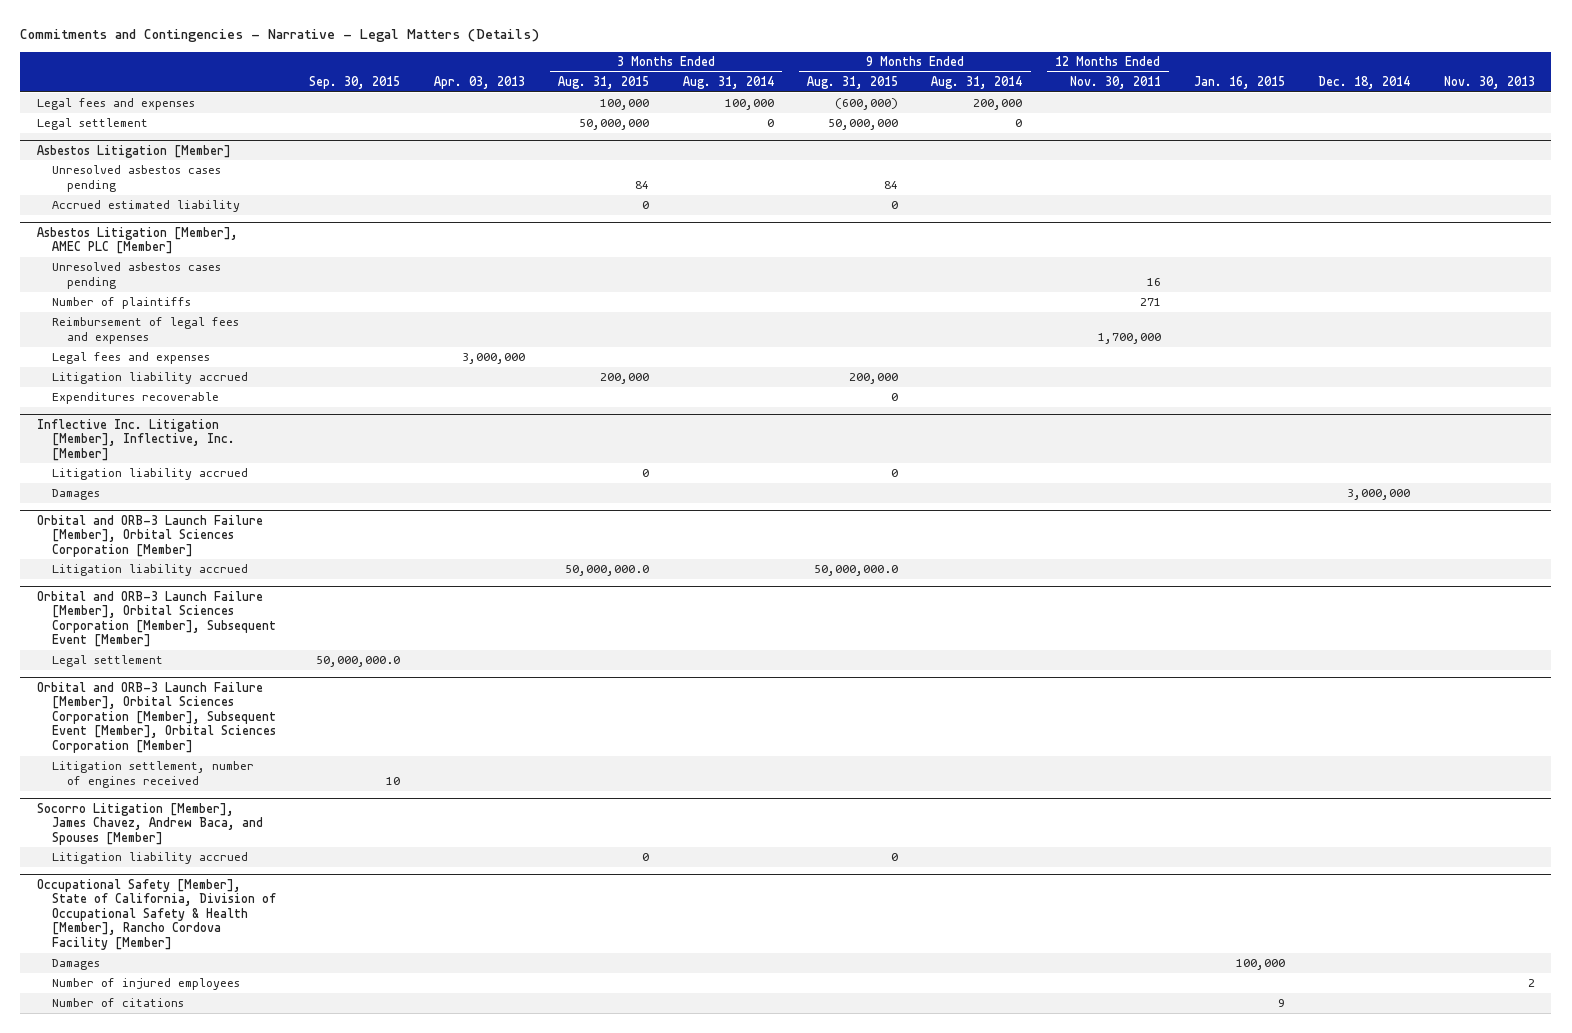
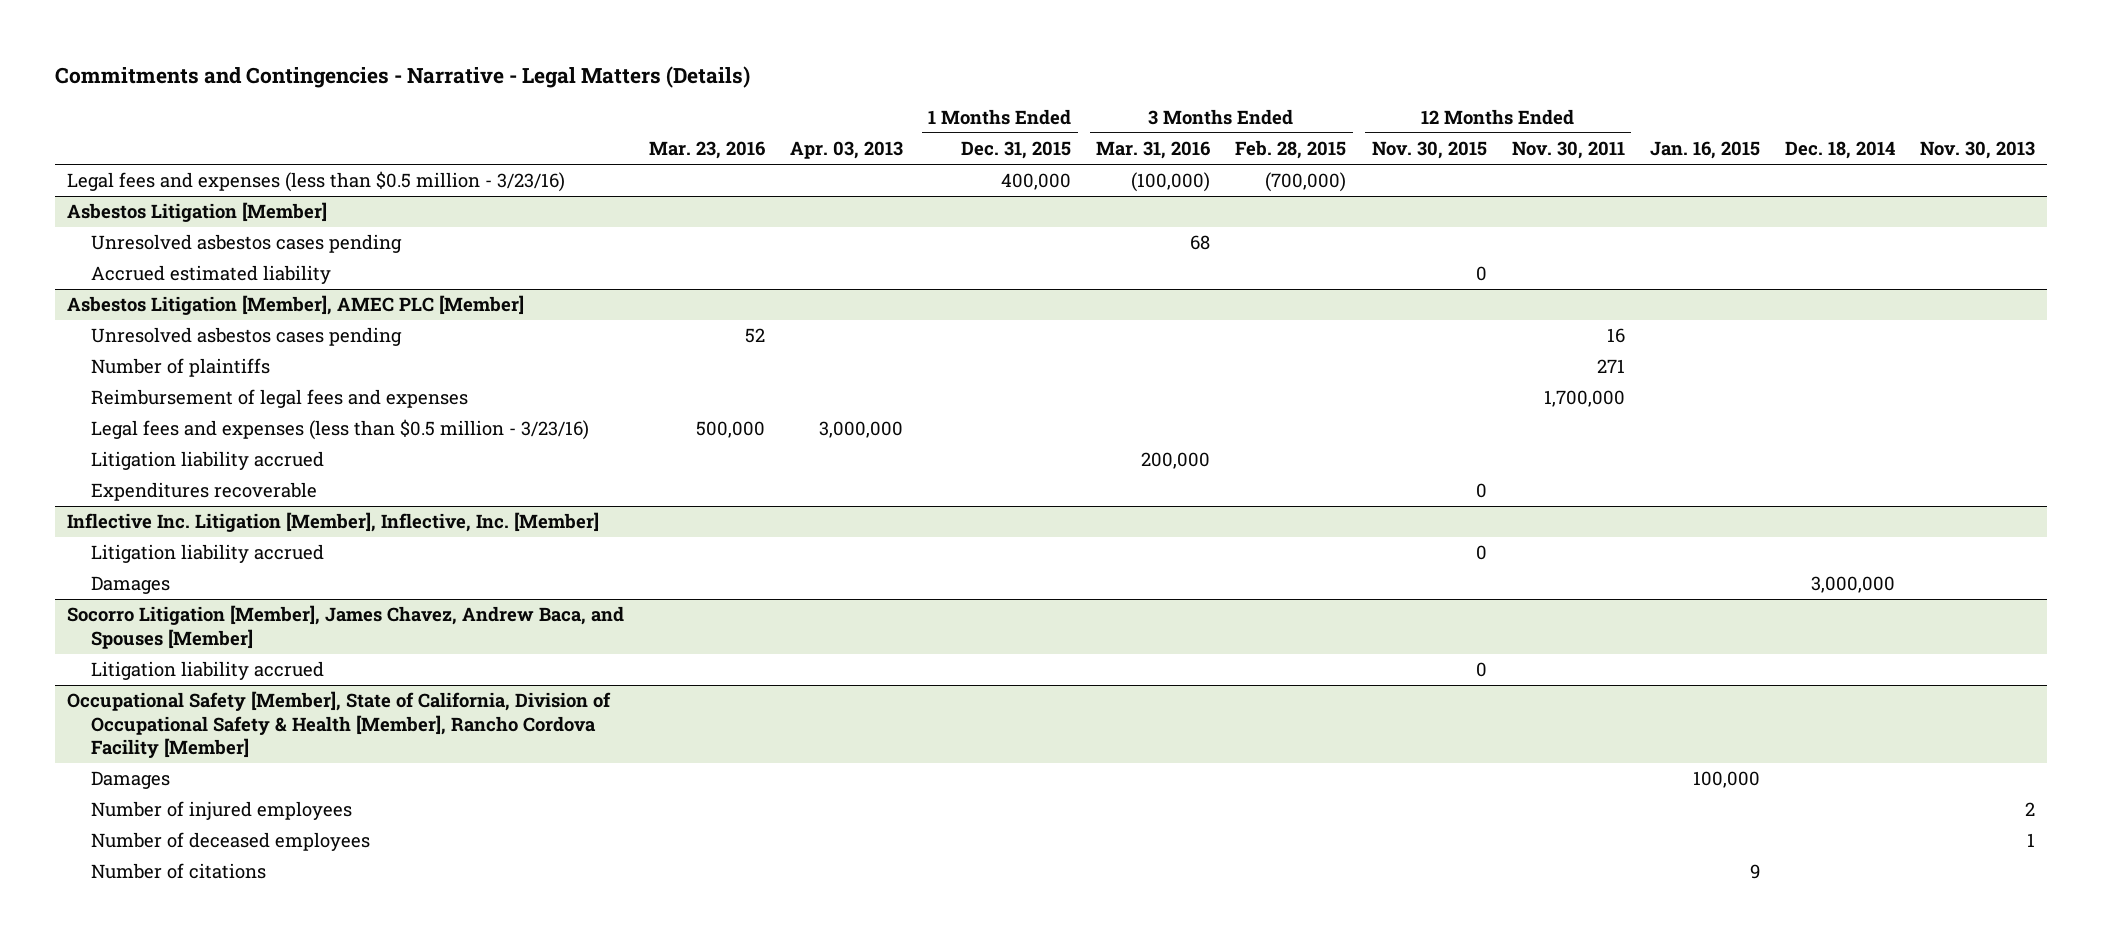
- | Sep. 30, 2015 | Apr. 03, 2013 | 3 Months Ended Aug. 31, 2015 | 3 Months Ended Aug. 31, 2014 | 9 Months Ended Aug. 31, 2015 | 9 Months Ended Aug. 31, 2014 | 12 Months Ended Nov. 30, 2011 | Jan. 16, 2015 | Dec. 18, 2014 | Nov. 30, 2013
+ | Mar. 23, 2016 | Apr. 03, 2013 | 1 Months Ended Dec. 31, 2015 | 3 Months Ended Mar. 31, 2016 | 3 Months Ended Feb. 28, 2015 | 12 Months Ended Nov. 30, 2015 | 12 Months Ended Nov. 30, 2011 | Jan. 16, 2015 | Dec. 18, 2014 | Nov. 30, 2013
- Legal fees and expenses | | | 100,000 | 100,000 | (600,000) | 200,000 | | | |
- Legal settlement | | | 50,000,000 | 0 | 50,000,000 | 0 | | | |
+ Legal fees and expenses (less than $0.5 million - 3/23/16) | | | 400,000 | (100,000) | (700,000) | | | | |
@ Asbestos Litigation [Member], AMEC PLC [Member]
- Legal fees and expenses | | 3,000,000 | | | | | | | |
+ Legal fees and expenses (less than $0.5 million - 3/23/16) | 500,000 | 3,000,000 | | | | | | | |
- Orbital and ORB-3 Launch Failure [Member], Orbital Sciences Corporation [Member]
- Litigation liability accrued | | | 50,000,000.0 | | 50,000,000.0 | | | | |
- Orbital and ORB-3 Launch Failure [Member], Orbital Sciences Corporation [Member], Subsequent Event [Member]
- Legal settlement | 50,000,000.0 | | | | | | | | |
- Orbital and ORB-3 Launch Failure [Member], Orbital Sciences Corporation [Member], Subsequent Event [Member], Orbital Sciences Corporation [Member]
- Litigation settlement, number of engines received | 10 | | | | | | | | |
@ Occupational Safety [Member], State of California, Division of Occupational Safety & Health [Member], Rancho Cordova Facility [Member]
+ Number of deceased employees | | | | | | | | | | 1

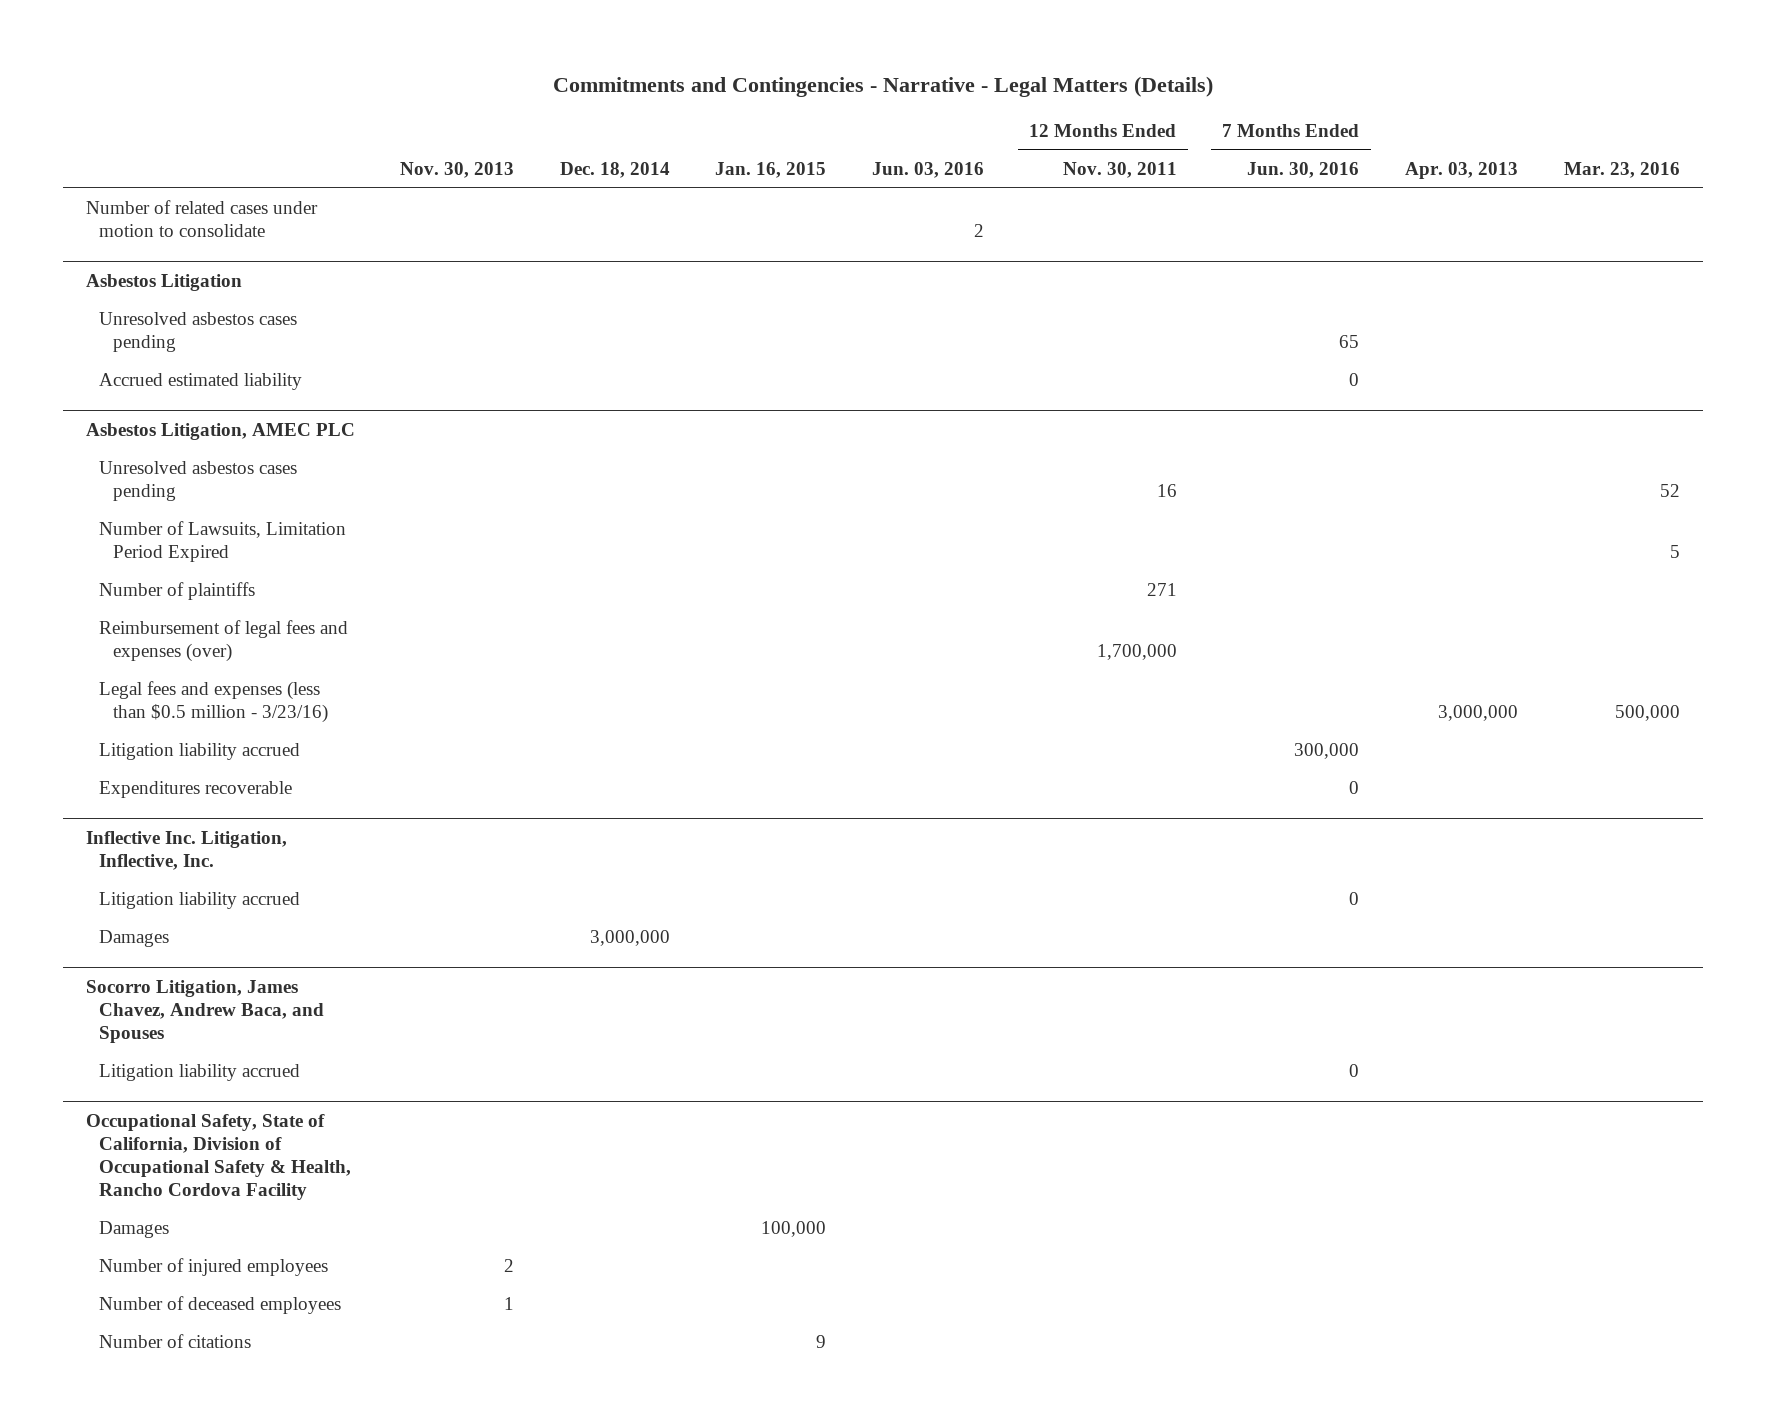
- | Mar. 23, 2016 | Apr. 03, 2013 | 1 Months Ended Dec. 31, 2015 | 3 Months Ended Mar. 31, 2016 | 3 Months Ended Feb. 28, 2015 | 12 Months Ended Nov. 30, 2015 | 12 Months Ended Nov. 30, 2011 | Jan. 16, 2015 | Dec. 18, 2014 | Nov. 30, 2013
+ | Nov. 30, 2013 | Dec. 18, 2014 | Jan. 16, 2015 | Jun. 03, 2016 | 12 Months Ended Nov. 30, 2011 | 7 Months Ended Jun. 30, 2016 | Apr. 03, 2013 | Mar. 23, 2016
- Legal fees and expenses (less than $0.5 million - 3/23/16) | | | 400,000 | (100,000) | (700,000) | | | | |
- Asbestos Litigation [Member]
+ Number of related cases under motion to consolidate | | | | 2 | | | |
+ Asbestos Litigation
- Asbestos Litigation [Member], AMEC PLC [Member]
+ Asbestos Litigation, AMEC PLC
+ Number of Lawsuits, Limitation Period Expired | | | | | | | | 5
- Reimbursement of legal fees and expenses | | | | | | | 1,700,000 | | |
+ Reimbursement of legal fees and expenses (over) | | | | | 1,700,000 | | |
- Inflective Inc. Litigation [Member], Inflective, Inc. [Member]
+ Inflective Inc. Litigation, Inflective, Inc.
- Socorro Litigation [Member], James Chavez, Andrew Baca, and Spouses [Member]
+ Socorro Litigation, James Chavez, Andrew Baca, and Spouses
- Occupational Safety [Member], State of California, Division of Occupational Safety & Health [Member], Rancho Cordova Facility [Member]
+ Occupational Safety, State of California, Division of Occupational Safety & Health, Rancho Cordova Facility

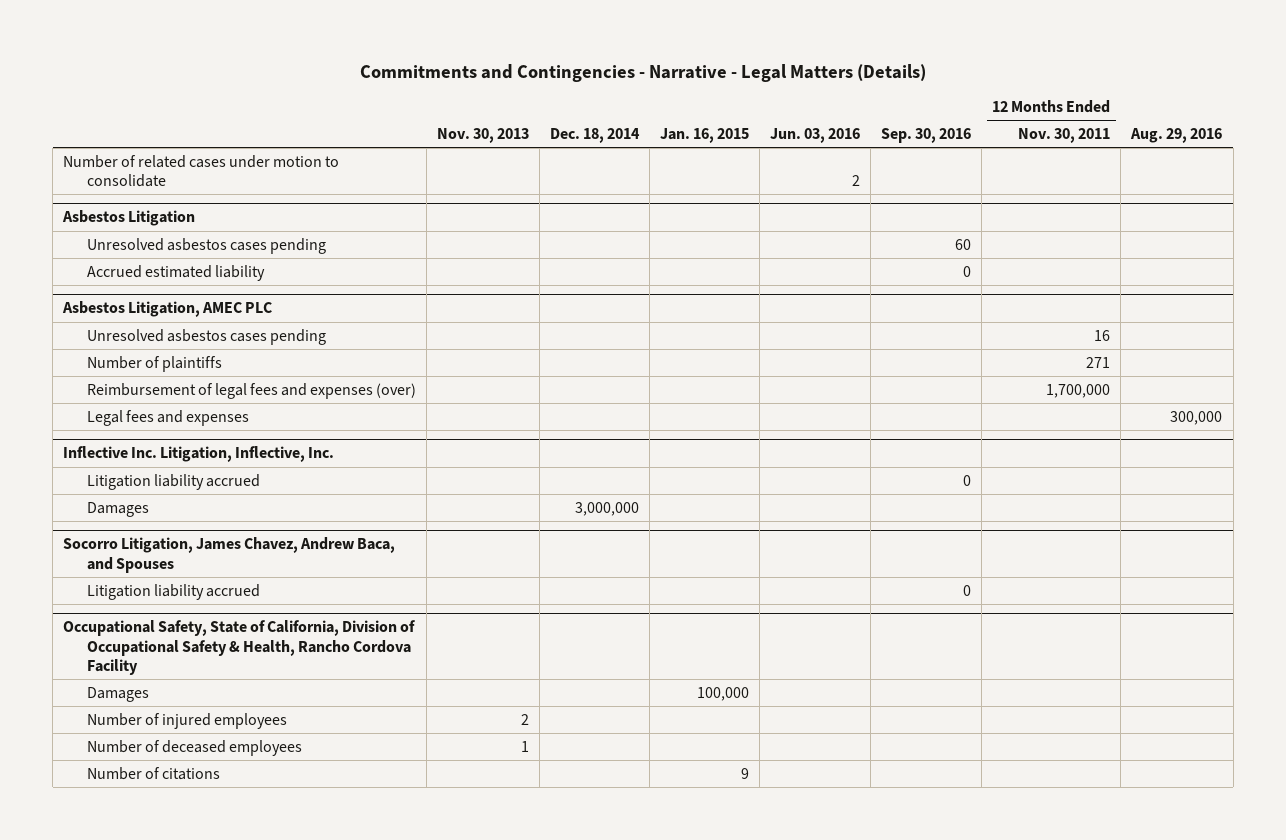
- | Nov. 30, 2013 | Dec. 18, 2014 | Jan. 16, 2015 | Jun. 03, 2016 | 12 Months Ended Nov. 30, 2011 | 7 Months Ended Jun. 30, 2016 | Apr. 03, 2013 | Mar. 23, 2016
+ | Nov. 30, 2013 | Dec. 18, 2014 | Jan. 16, 2015 | Jun. 03, 2016 | Sep. 30, 2016 | 12 Months Ended Nov. 30, 2011 | Aug. 29, 2016
@ Asbestos Litigation, AMEC PLC
- Number of Lawsuits, Limitation Period Expired | | | | | | | | 5
- Legal fees and expenses (less than $0.5 million - 3/23/16) | | | | | | | 3,000,000 | 500,000
- Litigation liability accrued | | | | | | 300,000 | |
- Expenditures recoverable | | | | | | 0 | |
+ Legal fees and expenses | | | | | | | 300,000

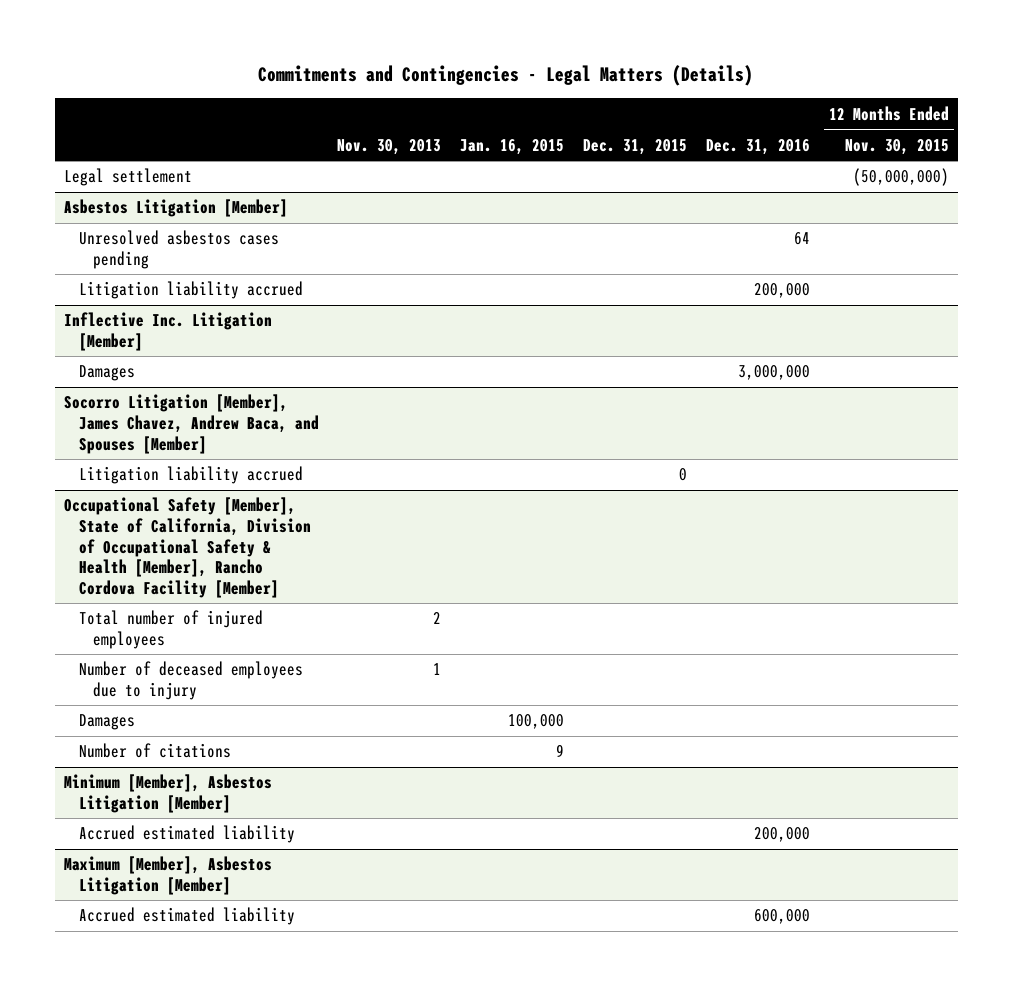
- Commitments and Contingencies - Narrative - Legal Matters (Details)
+ Commitments and Contingencies - Legal Matters (Details)
- | Nov. 30, 2013 | Dec. 18, 2014 | Jan. 16, 2015 | Jun. 03, 2016 | Sep. 30, 2016 | 12 Months Ended Nov. 30, 2011 | Aug. 29, 2016
+ | Nov. 30, 2013 | Jan. 16, 2015 | Dec. 31, 2015 | Dec. 31, 2016 | 12 Months Ended Nov. 30, 2015
- Number of related cases under motion to consolidate | | | | 2 | | |
- Asbestos Litigation
+ Legal settlement | | | | | (50,000,000)
+ Asbestos Litigation [Member]
- Accrued estimated liability | | | | | 0 | |
- Asbestos Litigation, AMEC PLC
- Unresolved asbestos cases pending | | | | | | 16 |
- Number of plaintiffs | | | | | | 271 |
- Reimbursement of legal fees and expenses (over) | | | | | | 1,700,000 |
- Legal fees and expenses | | | | | | | 300,000
- Inflective Inc. Litigation, Inflective, Inc.
- Litigation liability accrued | | | | | 0 | |
+ Litigation liability accrued | | | | 200,000 |
+ Inflective Inc. Litigation [Member]
- Socorro Litigation, James Chavez, Andrew Baca, and Spouses
+ Socorro Litigation [Member], James Chavez, Andrew Baca, and Spouses [Member]
- Occupational Safety, State of California, Division of Occupational Safety & Health, Rancho Cordova Facility
+ Occupational Safety [Member], State of California, Division of Occupational Safety & Health [Member], Rancho Cordova Facility [Member]
+ Total number of injured employees | 2 | | | |
+ Number of deceased employees due to injury | 1 | | | |
- Number of injured employees | 2 | | | | | |
- Number of deceased employees | 1 | | | | | |
+ Minimum [Member], Asbestos Litigation [Member]
+ Accrued estimated liability | | | | 200,000 |
+ Maximum [Member], Asbestos Litigation [Member]
+ Accrued estimated liability | | | | 600,000 |

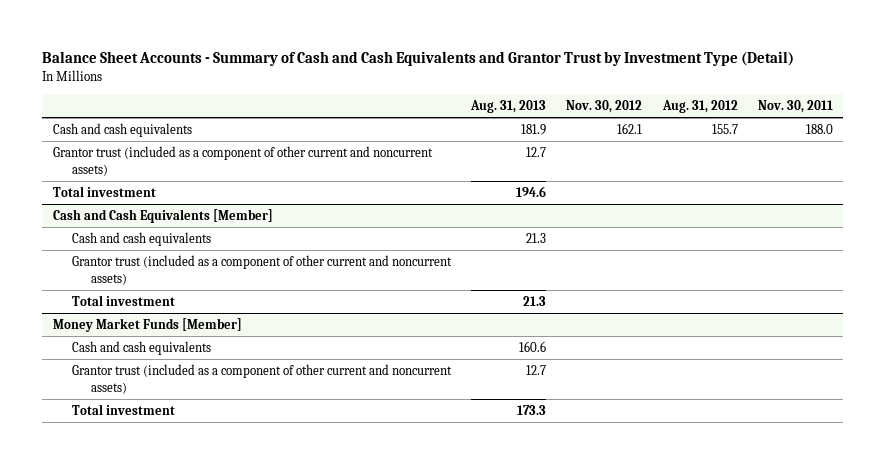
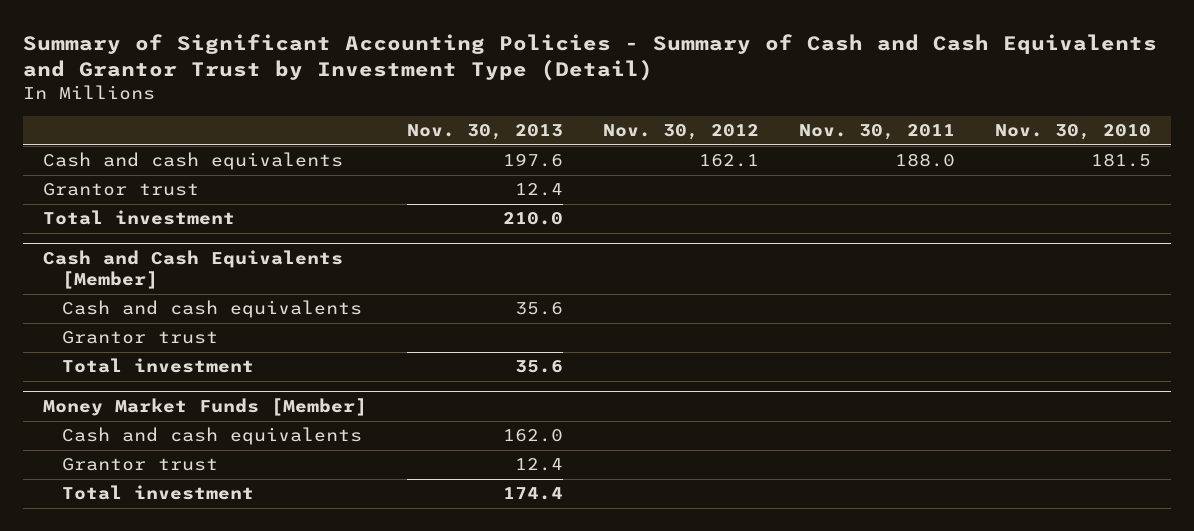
- Balance Sheet Accounts - Summary of Cash and Cash Equivalents and Grantor Trust by Investment Type (Detail)
+ Summary of Significant Accounting Policies - Summary of Cash and Cash Equivalents and Grantor Trust by Investment Type (Detail)
- | Aug. 31, 2013 | Nov. 30, 2012 | Aug. 31, 2012 | Nov. 30, 2011
+ | Nov. 30, 2013 | Nov. 30, 2012 | Nov. 30, 2011 | Nov. 30, 2010
- Grantor trust (included as a component of other current and noncurrent assets) | 12.7 | | |
+ Grantor trust | 12.4 | | |
@ Cash and Cash Equivalents [Member]
- Grantor trust (included as a component of other current and noncurrent assets)
+ Grantor trust
@ Money Market Funds [Member]
- Grantor trust (included as a component of other current and noncurrent assets) | 12.7 | | |
+ Grantor trust | 12.4 | | |

